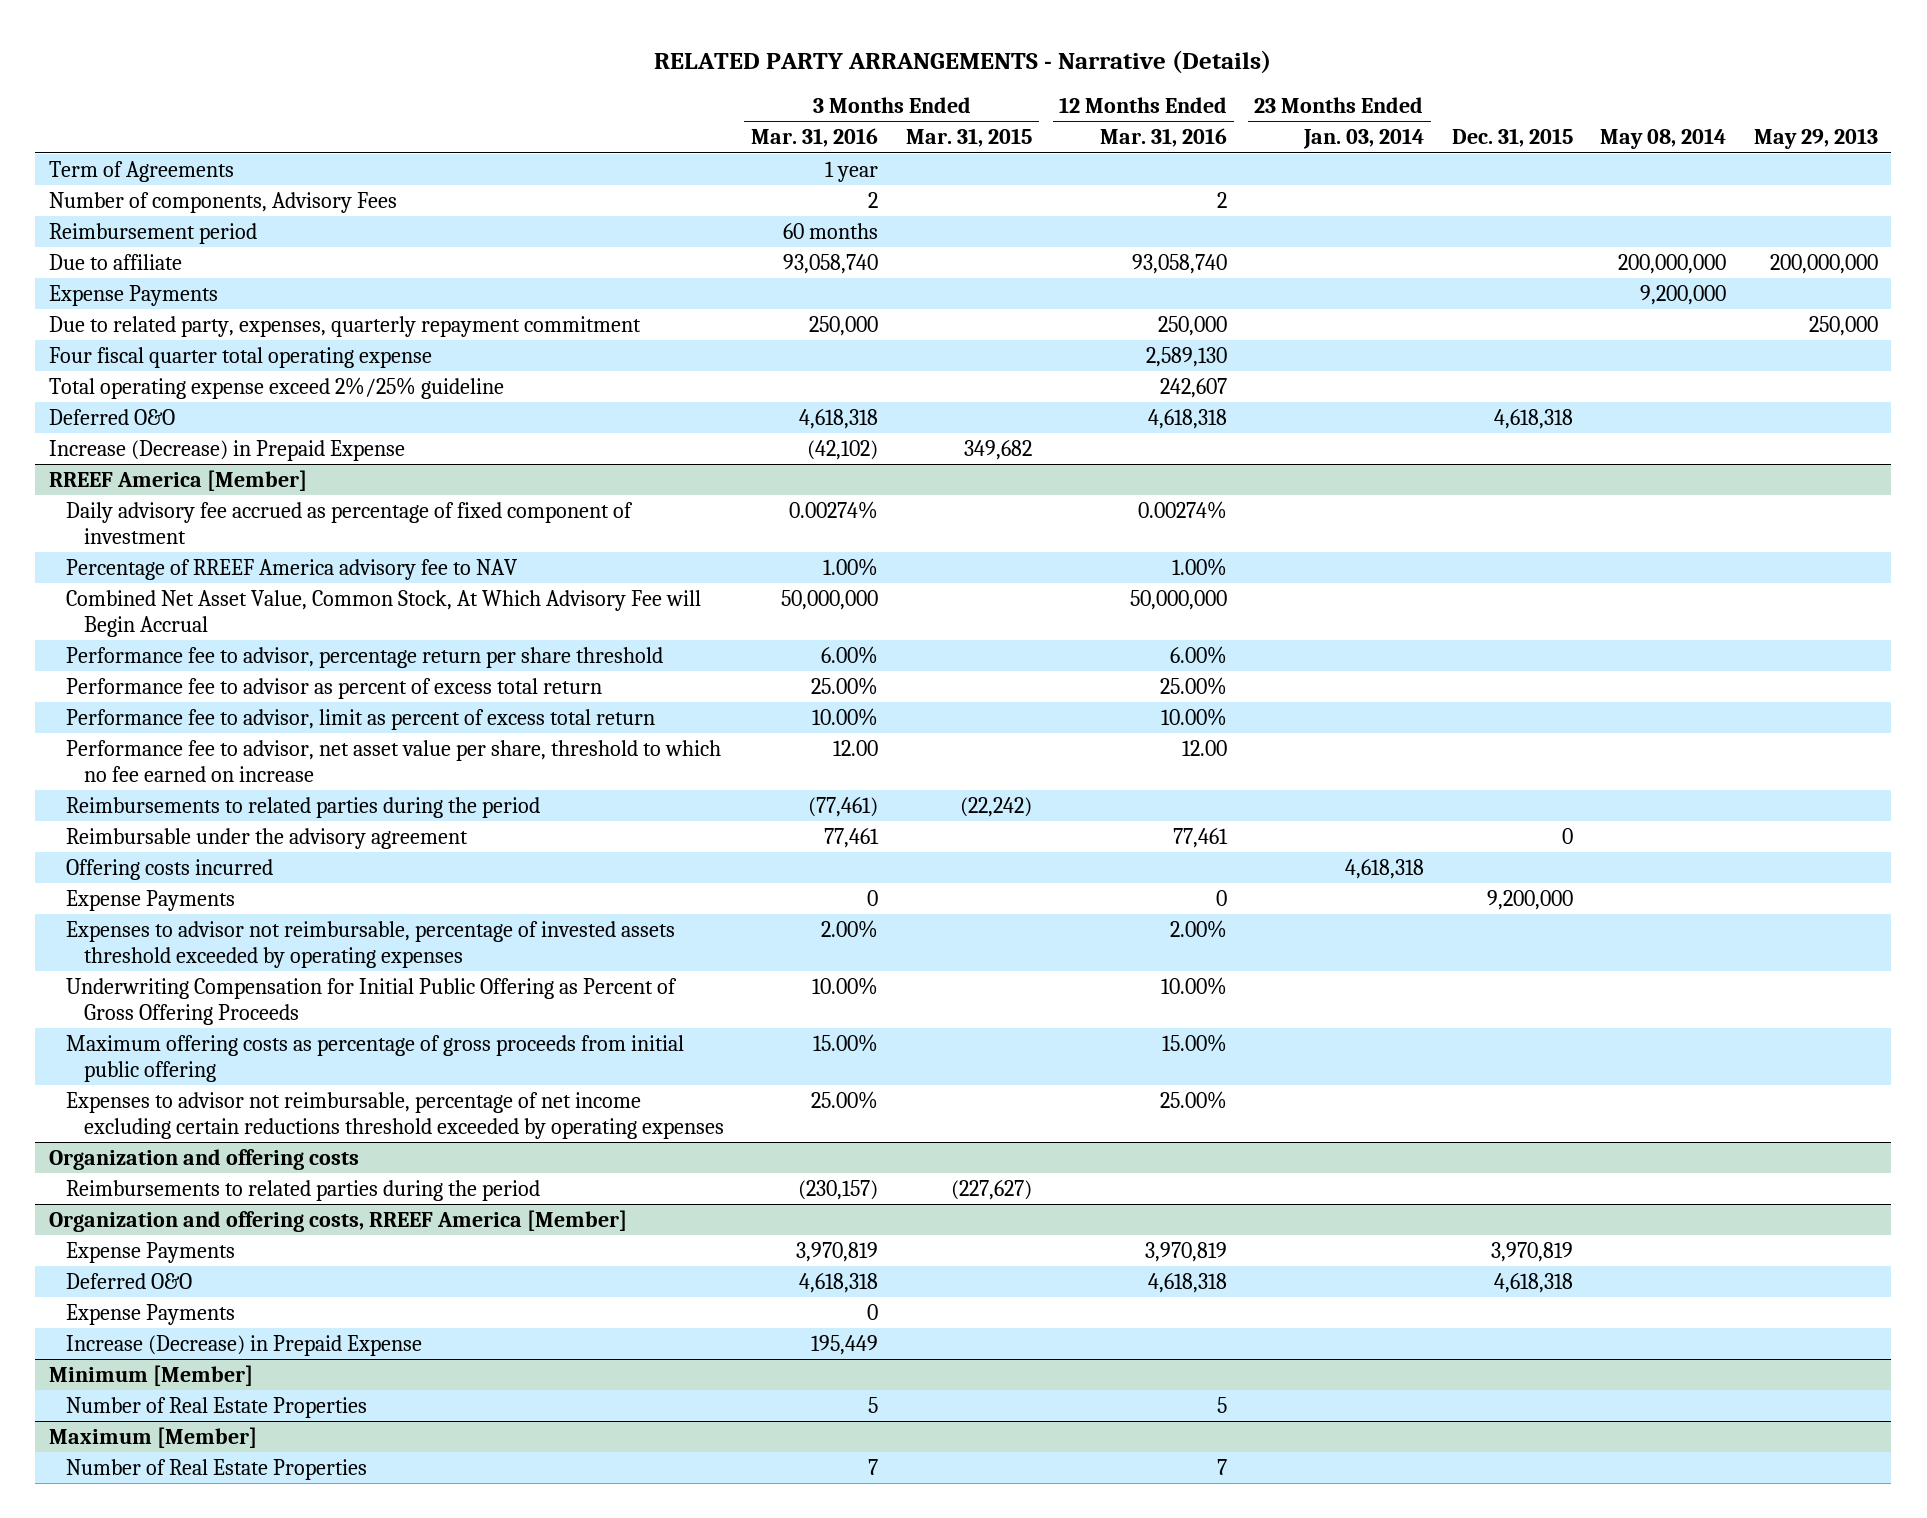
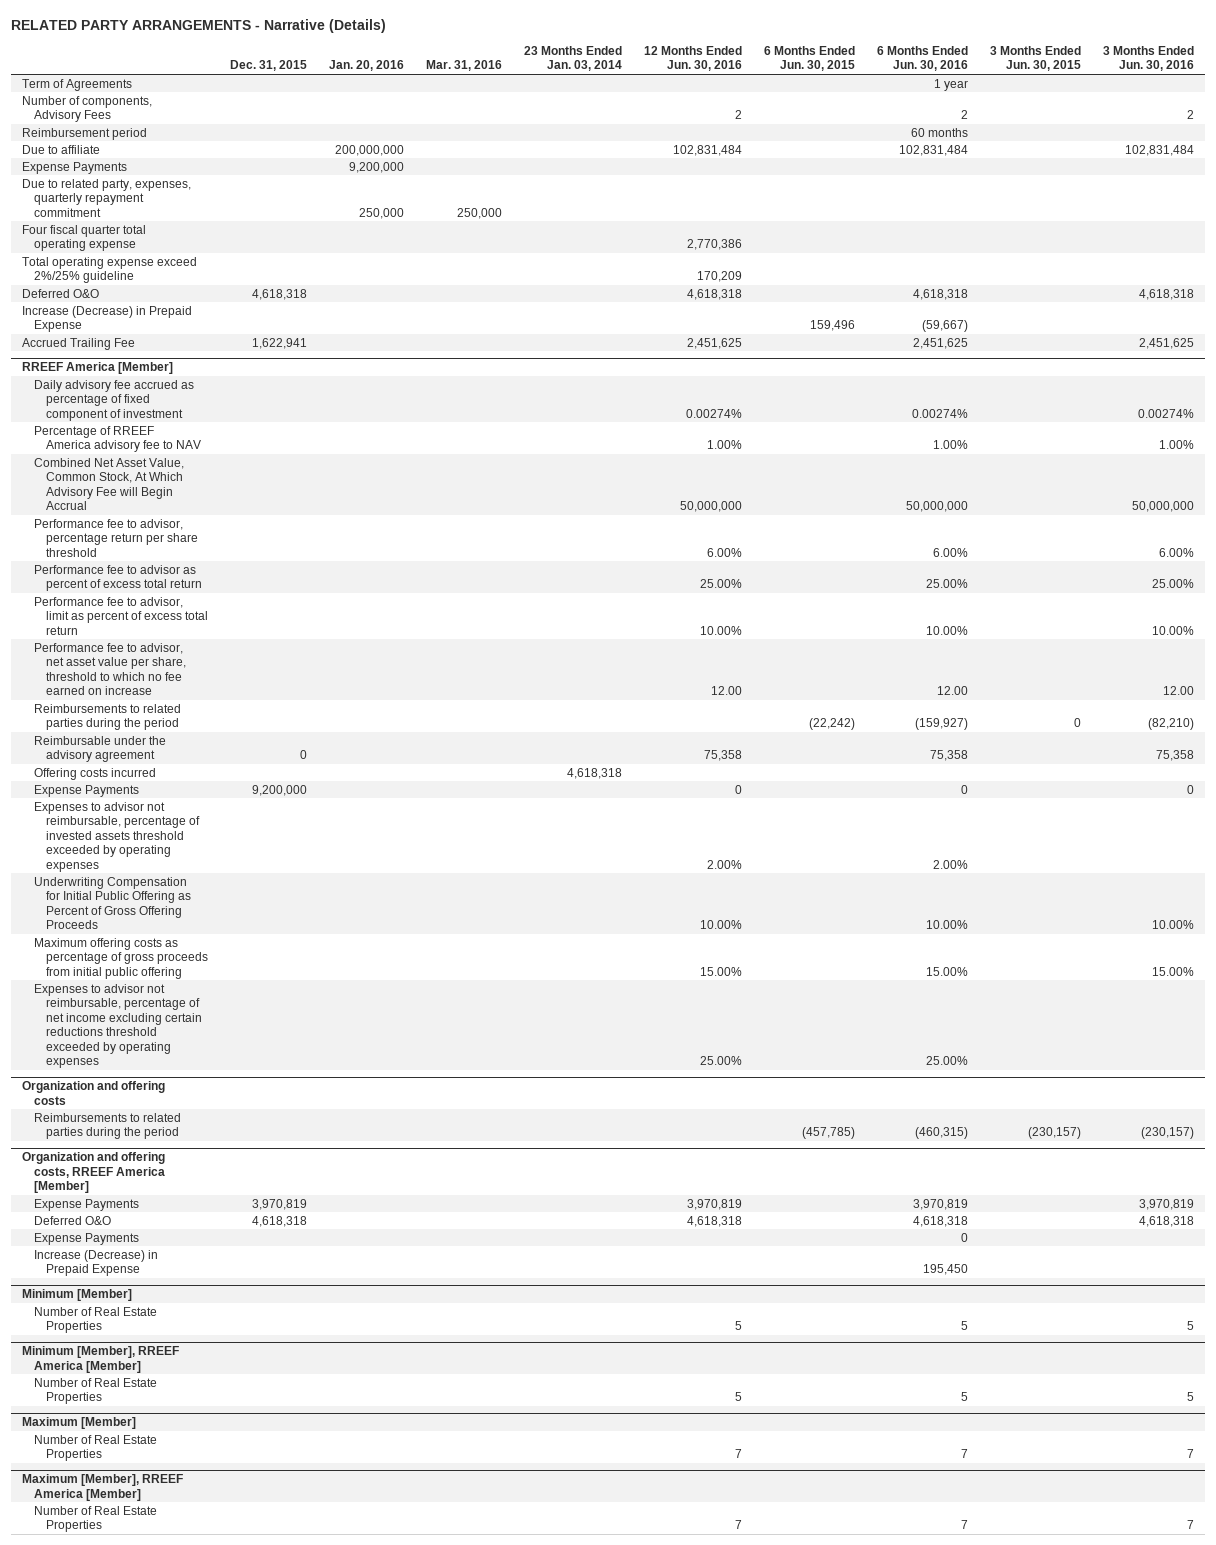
- | 3 Months Ended Mar. 31, 2016 | 3 Months Ended Mar. 31, 2015 | 12 Months Ended Mar. 31, 2016 | 23 Months Ended Jan. 03, 2014 | Dec. 31, 2015 | May 08, 2014 | May 29, 2013
+ | Dec. 31, 2015 | Jan. 20, 2016 | Mar. 31, 2016 | 23 Months Ended Jan. 03, 2014 | 12 Months Ended Jun. 30, 2016 | 6 Months Ended Jun. 30, 2015 | 6 Months Ended Jun. 30, 2016 | 3 Months Ended Jun. 30, 2015 | 3 Months Ended Jun. 30, 2016
+ Accrued Trailing Fee | 1,622,941 | | | | 2,451,625 | | 2,451,625 | | 2,451,625
+ Minimum [Member], RREEF America [Member]
+ Number of Real Estate Properties | | | | | 5 | | 5 | | 5
+ Maximum [Member], RREEF America [Member]
+ Number of Real Estate Properties | | | | | 7 | | 7 | | 7

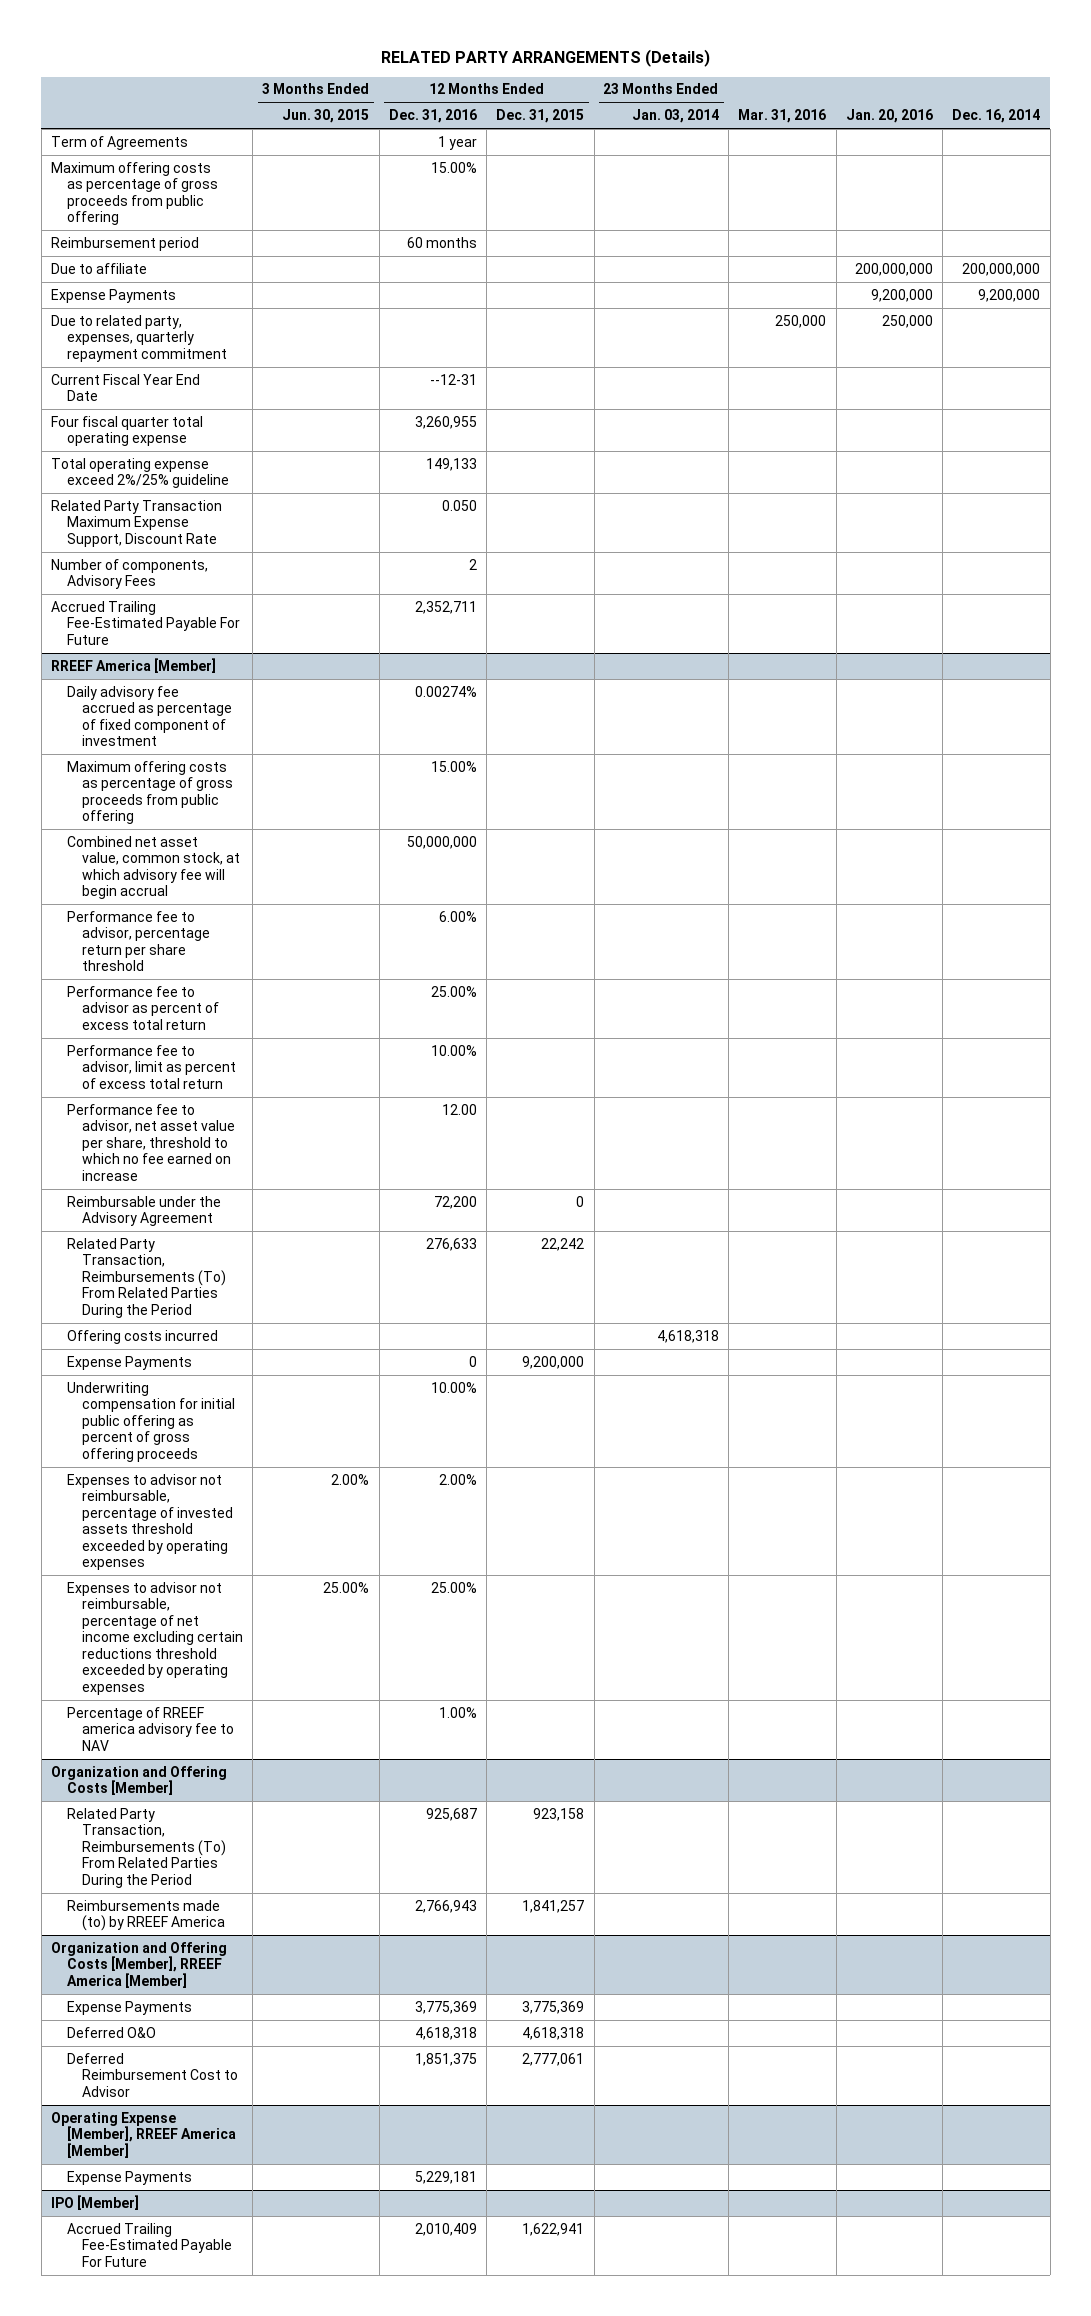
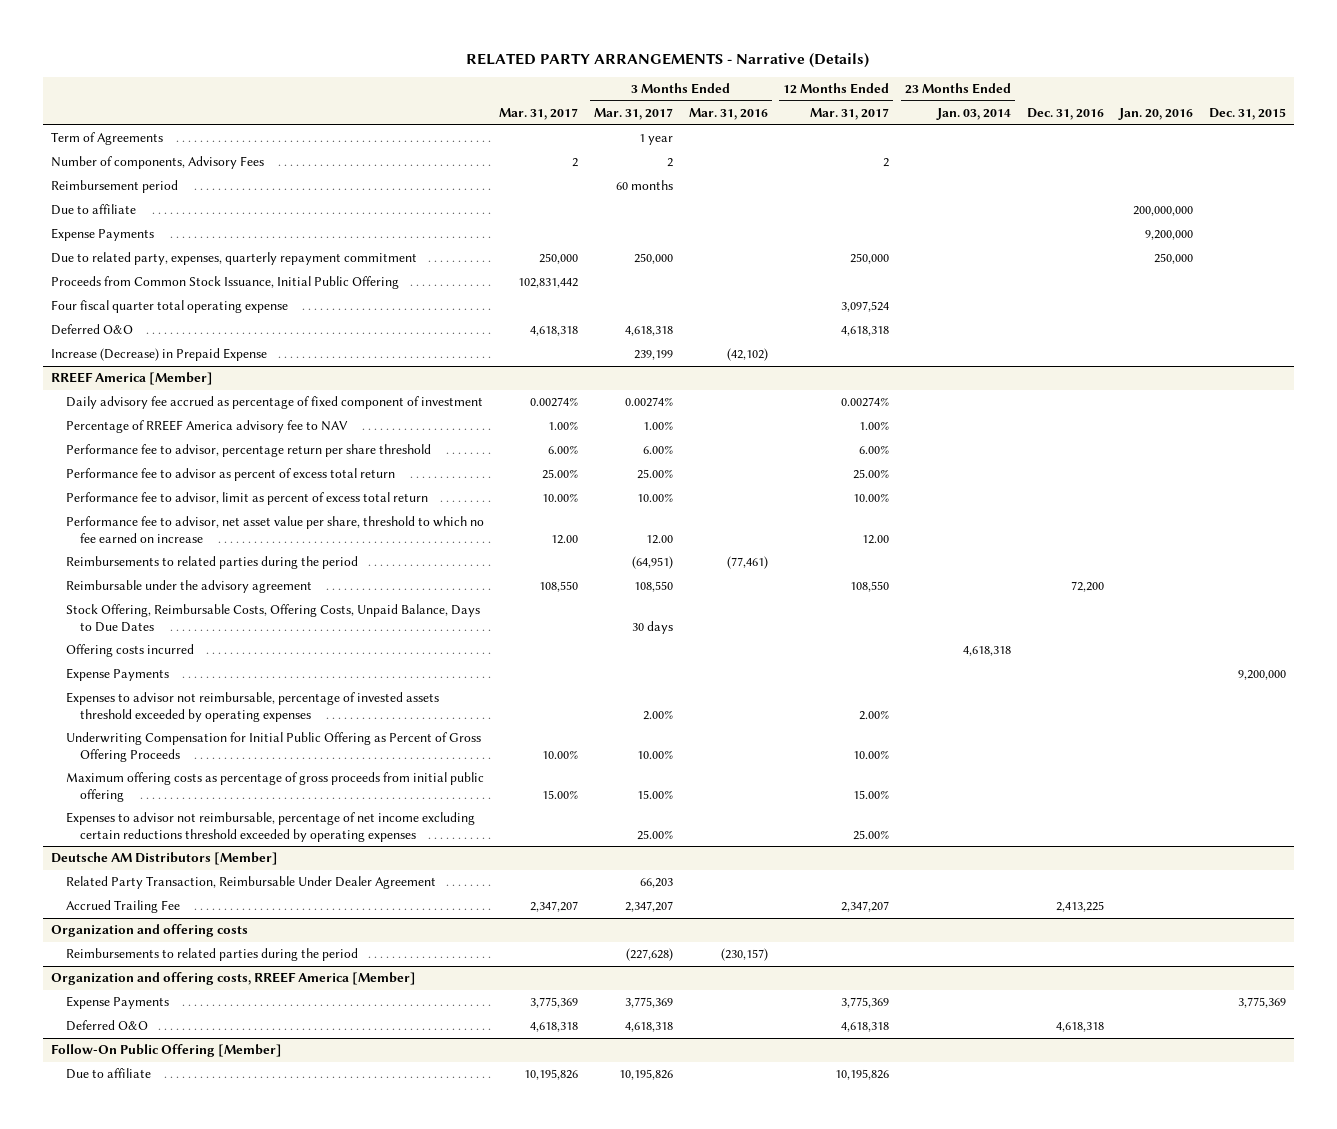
- RELATED PARTY ARRANGEMENTS (Details)
+ RELATED PARTY ARRANGEMENTS - Narrative (Details)
- | 3 Months Ended Jun. 30, 2015 | 12 Months Ended Dec. 31, 2016 | 12 Months Ended Dec. 31, 2015 | 23 Months Ended Jan. 03, 2014 | Mar. 31, 2016 | Jan. 20, 2016 | Dec. 16, 2014
+ | Mar. 31, 2017 | 3 Months Ended Mar. 31, 2017 | 3 Months Ended Mar. 31, 2016 | 12 Months Ended Mar. 31, 2017 | 23 Months Ended Jan. 03, 2014 | Dec. 31, 2016 | Jan. 20, 2016 | Dec. 31, 2015
- Maximum offering costs as percentage of gross proceeds from public offering | | 15.00% | | | | |
moved up: Number of components, Advisory Fees | 2 | 2 | | 2 | | | |
- Current Fiscal Year End Date | | --12-31 | | | | |
+ Proceeds from Common Stock Issuance, Initial Public Offering | 102,831,442 | | | | | | |
- Total operating expense exceed 2%/25% guideline | | 149,133 | | | | |
- Related Party Transaction Maximum Expense Support, Discount Rate | | 0.050 | | | | |
- Accrued Trailing Fee-Estimated Payable For Future | | 2,352,711 | | | | |
+ Deferred O&O | 4,618,318 | 4,618,318 | | 4,618,318 | | | |
+ Increase (Decrease) in Prepaid Expense | | 239,199 | (42,102) | | | | |
@ RREEF America [Member]
- Maximum offering costs as percentage of gross proceeds from public offering | | 15.00% | | | | |
- Combined net asset value, common stock, at which advisory fee will begin accrual | | 50,000,000 | | | | |
+ Percentage of RREEF America advisory fee to NAV | 1.00% | 1.00% | | 1.00% | | | |
- Reimbursable under the Advisory Agreement | | 72,200 | 0 | | | |
- Related Party Transaction, Reimbursements (To) From Related Parties During the Period | | 276,633 | 22,242 | | | |
+ Reimbursements to related parties during the period | | (64,951) | (77,461) | | | | |
+ Reimbursable under the advisory agreement | 108,550 | 108,550 | | 108,550 | | 72,200 | |
+ Stock Offering, Reimbursable Costs, Offering Costs, Unpaid Balance, Days to Due Dates | | 30 days | | | | | |
- Underwriting compensation for initial public offering as percent of gross offering proceeds | | 10.00% | | | | |
+ Underwriting Compensation for Initial Public Offering as Percent of Gross Offering Proceeds | 10.00% | 10.00% | | 10.00% | | | |
+ Maximum offering costs as percentage of gross proceeds from initial public offering | 15.00% | 15.00% | | 15.00% | | | |
- Percentage of RREEF america advisory fee to NAV | | 1.00% | | | | |
- Organization and Offering Costs [Member]
- Related Party Transaction, Reimbursements (To) From Related Parties During the Period | | 925,687 | 923,158 | | | |
- Reimbursements made (to) by RREEF America | | 2,766,943 | 1,841,257 | | | |
- Organization and Offering Costs [Member], RREEF America [Member]
+ Deutsche AM Distributors [Member]
+ Related Party Transaction, Reimbursable Under Dealer Agreement | | 66,203 | | | | | |
+ Accrued Trailing Fee | 2,347,207 | 2,347,207 | | 2,347,207 | | 2,413,225 | |
+ Organization and offering costs
+ Reimbursements to related parties during the period | | (227,628) | (230,157) | | | | |
+ Organization and offering costs, RREEF America [Member]
- Deferred Reimbursement Cost to Advisor | | 1,851,375 | 2,777,061 | | | |
- Operating Expense [Member], RREEF America [Member]
- Expense Payments | | 5,229,181 | | | | |
- IPO [Member]
- Accrued Trailing Fee-Estimated Payable For Future | | 2,010,409 | 1,622,941 | | | |
+ Follow-On Public Offering [Member]
+ Due to affiliate | 10,195,826 | 10,195,826 | | 10,195,826 | | | |

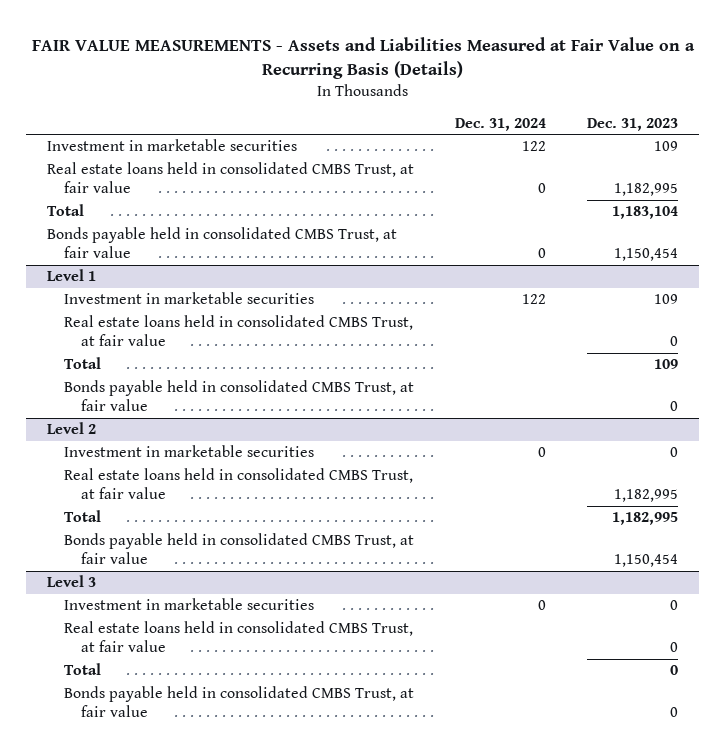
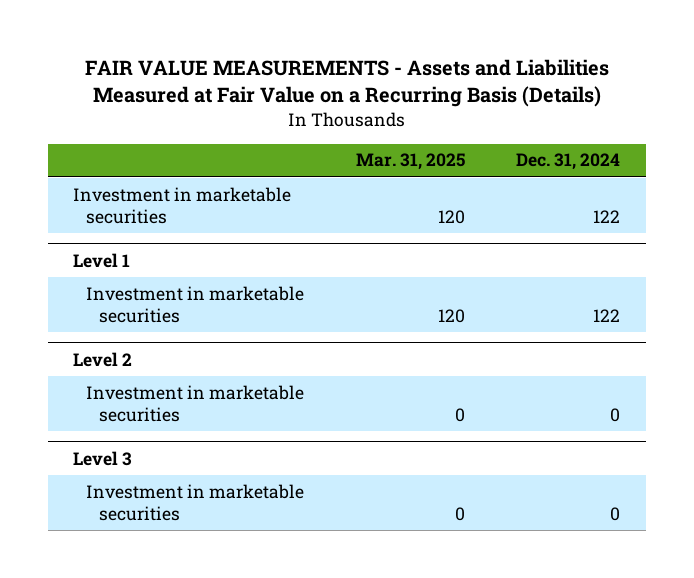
- | Dec. 31, 2024 | Dec. 31, 2023
+ | Mar. 31, 2025 | Dec. 31, 2024
- Real estate loans held in consolidated CMBS Trust, at fair value | 0 | 1,182,995
- Total | | 1,183,104
- Bonds payable held in consolidated CMBS Trust, at fair value | 0 | 1,150,454
@ Level 1
- Real estate loans held in consolidated CMBS Trust, at fair value | | 0
- Total | | 109
- Bonds payable held in consolidated CMBS Trust, at fair value | | 0
@ Level 2
- Real estate loans held in consolidated CMBS Trust, at fair value | | 1,182,995
- Total | | 1,182,995
- Bonds payable held in consolidated CMBS Trust, at fair value | | 1,150,454
@ Level 3
- Real estate loans held in consolidated CMBS Trust, at fair value | | 0
- Total | | 0
- Bonds payable held in consolidated CMBS Trust, at fair value | | 0

